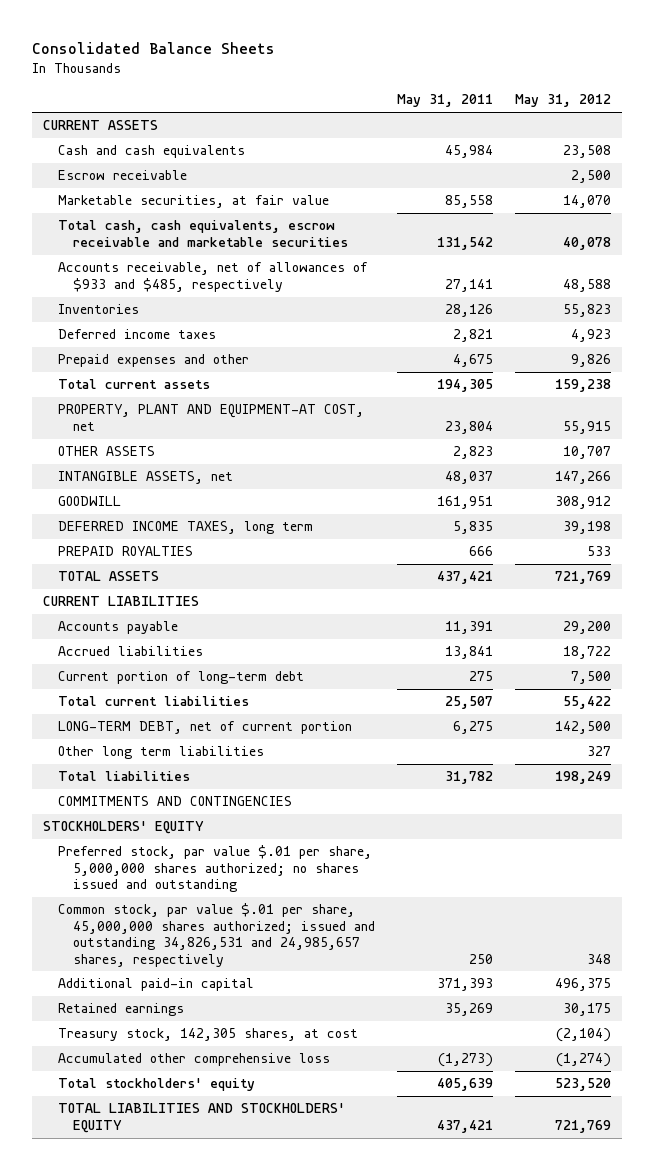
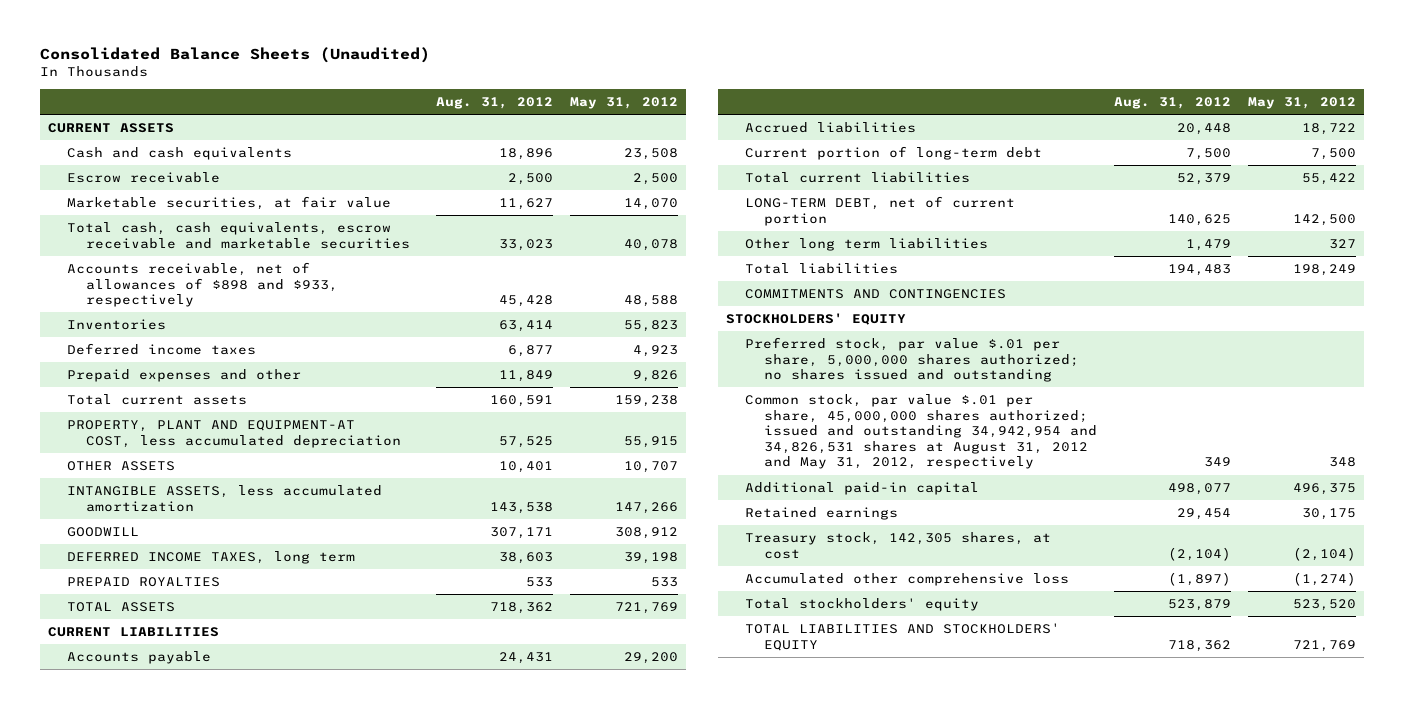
- Consolidated Balance Sheets
+ Consolidated Balance Sheets (Unaudited)
- | May 31, 2011 | May 31, 2012
+ | Aug. 31, 2012 | May 31, 2012
- Accounts receivable, net of allowances of $933 and $485, respectively | 27,141 | 48,588
+ Accounts receivable, net of allowances of $898 and $933, respectively | 45,428 | 48,588
- PROPERTY, PLANT AND EQUIPMENT-AT COST, net | 23,804 | 55,915
+ PROPERTY, PLANT AND EQUIPMENT-AT COST, less accumulated depreciation | 57,525 | 55,915
- INTANGIBLE ASSETS, net | 48,037 | 147,266
+ INTANGIBLE ASSETS, less accumulated amortization | 143,538 | 147,266
- Common stock, par value $.01 per share, 45,000,000 shares authorized; issued and outstanding 34,826,531 and 24,985,657 shares, respectively | 250 | 348
+ Common stock, par value $.01 per share, 45,000,000 shares authorized; issued and outstanding 34,942,954 and 34,826,531 shares at August 31, 2012 and May 31, 2012, respectively | 349 | 348

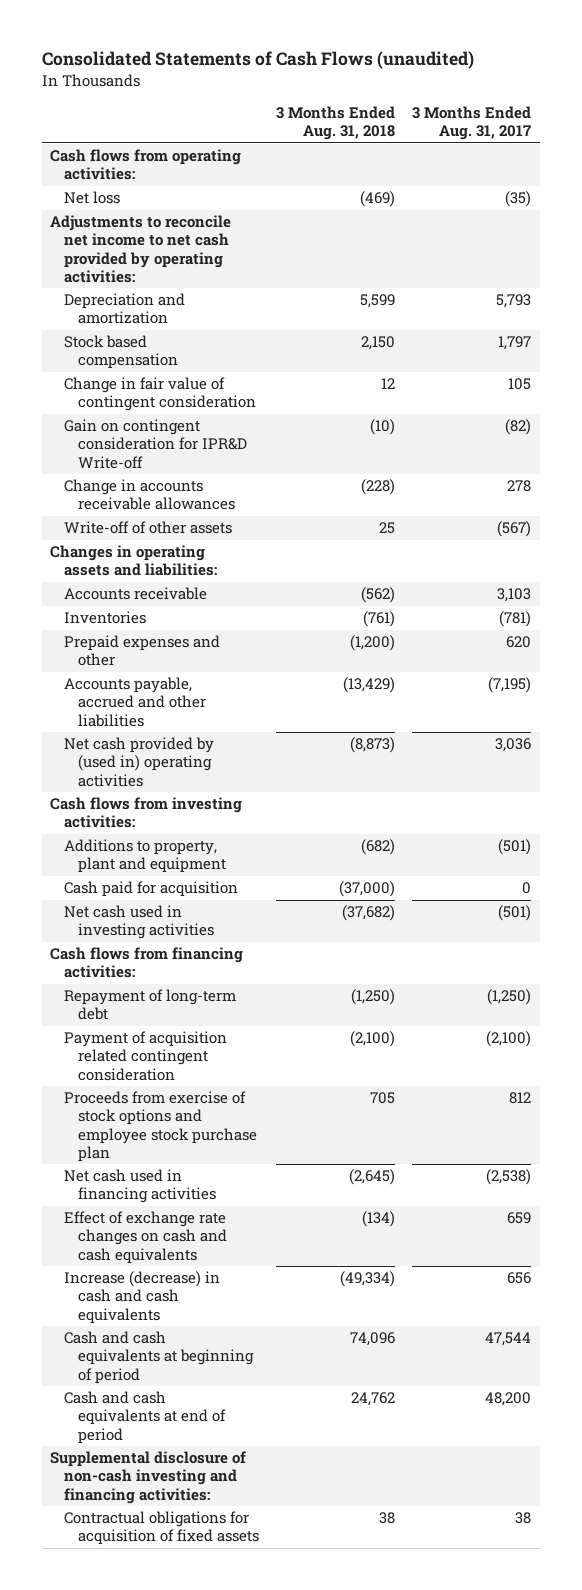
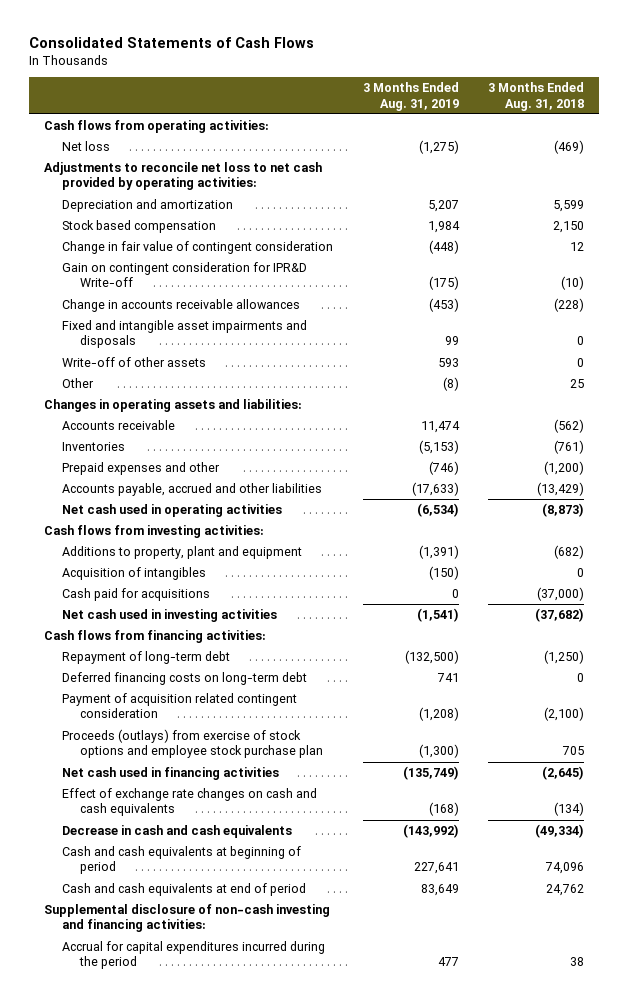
- Consolidated Statements of Cash Flows (unaudited)
+ Consolidated Statements of Cash Flows
- | 3 Months Ended Aug. 31, 2018 | 3 Months Ended Aug. 31, 2017
+ | 3 Months Ended Aug. 31, 2019 | 3 Months Ended Aug. 31, 2018
- Adjustments to reconcile net income to net cash provided by operating activities:
+ Adjustments to reconcile net loss to net cash provided by operating activities:
- Write-off of other assets | 25 | (567)
+ Fixed and intangible asset impairments and disposals | 99 | 0
+ Write-off of other assets | 593 | 0
+ Other | (8) | 25
- Net cash provided by (used in) operating activities | (8,873) | 3,036
+ Net cash used in operating activities | (6,534) | (8,873)
- Cash paid for acquisition | (37,000) | 0
+ Acquisition of intangibles | (150) | 0
+ Cash paid for acquisitions | 0 | (37,000)
+ Deferred financing costs on long-term debt | 741 | 0
- Proceeds from exercise of stock options and employee stock purchase plan | 705 | 812
+ Proceeds (outlays) from exercise of stock options and employee stock purchase plan | (1,300) | 705
- Increase (decrease) in cash and cash equivalents | (49,334) | 656
+ Decrease in cash and cash equivalents | (143,992) | (49,334)
- Contractual obligations for acquisition of fixed assets | 38 | 38
+ Accrual for capital expenditures incurred during the period | 477 | 38

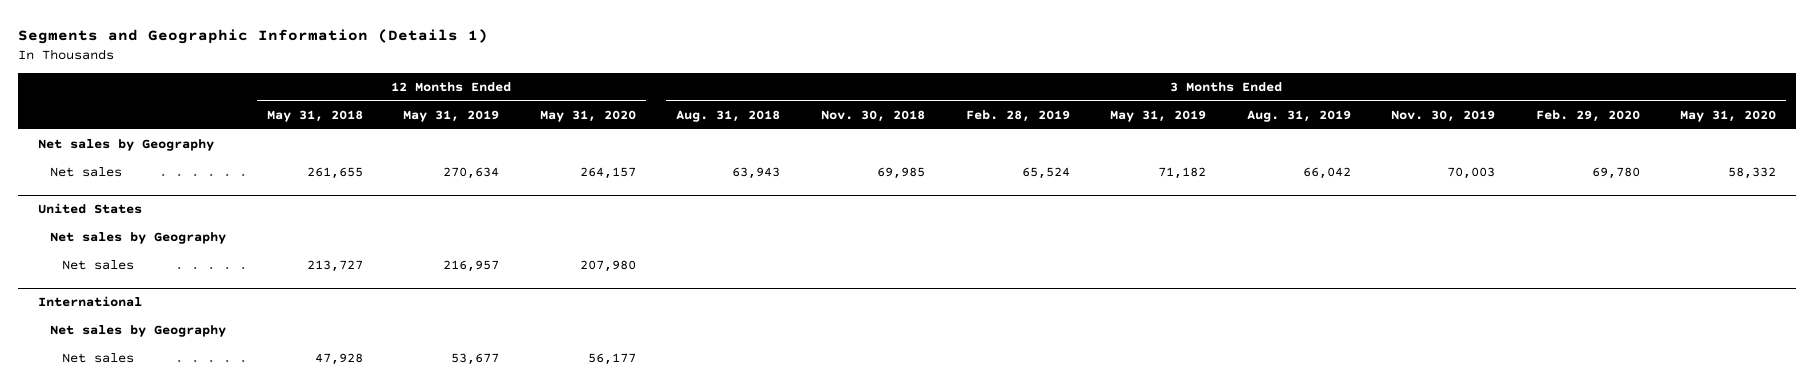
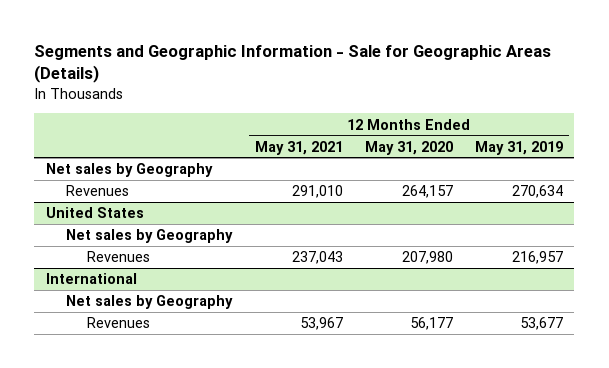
- Segments and Geographic Information (Details 1)
+ Segments and Geographic Information - Sale for Geographic Areas (Details)
- | 12 Months Ended May 31, 2018 | 12 Months Ended May 31, 2019 | 12 Months Ended May 31, 2020 | 3 Months Ended Aug. 31, 2018 | 3 Months Ended Nov. 30, 2018 | 3 Months Ended Feb. 28, 2019 | 3 Months Ended May 31, 2019 | 3 Months Ended Aug. 31, 2019 | 3 Months Ended Nov. 30, 2019 | 3 Months Ended Feb. 29, 2020 | 3 Months Ended May 31, 2020
+ | 12 Months Ended May 31, 2021 | 12 Months Ended May 31, 2020 | 12 Months Ended May 31, 2019
- Net sales | 261,655 | 270,634 | 264,157 | 63,943 | 69,985 | 65,524 | 71,182 | 66,042 | 70,003 | 69,780 | 58,332
+ Revenues | 291,010 | 264,157 | 270,634
@ United States
- Net sales | 213,727 | 216,957 | 207,980 | | | | | | | |
+ Revenues | 237,043 | 207,980 | 216,957
@ International
- Net sales | 47,928 | 53,677 | 56,177 | | | | | | | |
+ Revenues | 53,967 | 56,177 | 53,677

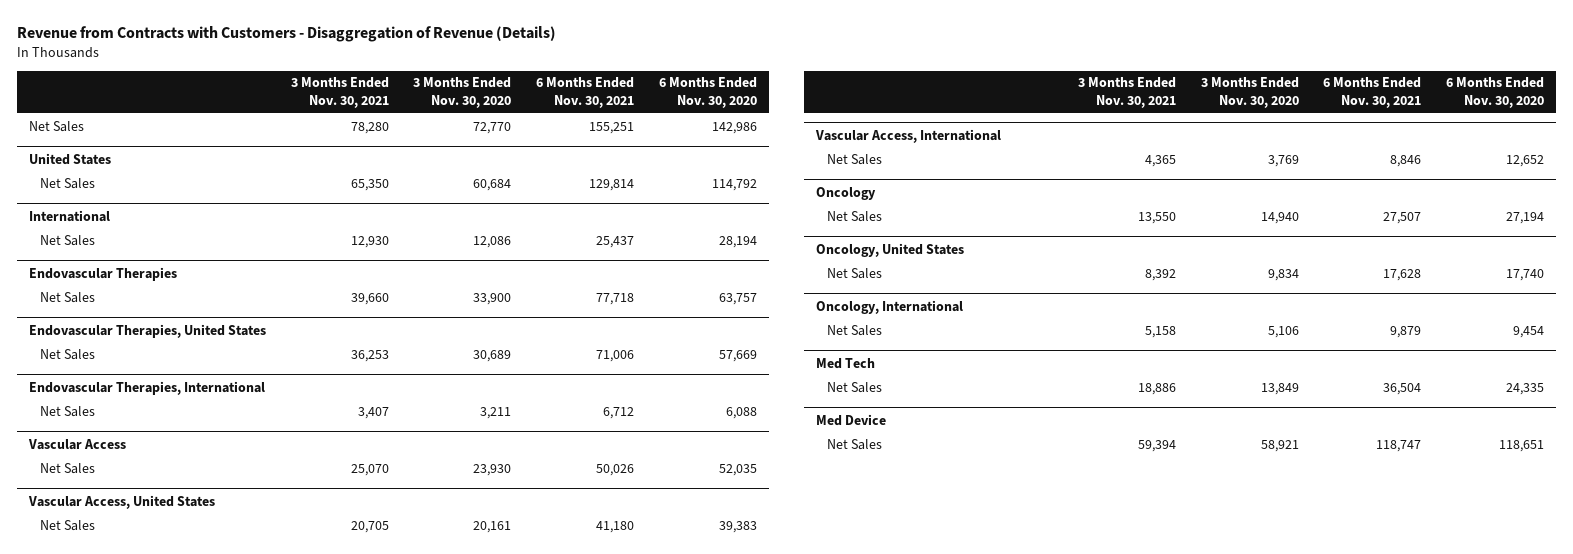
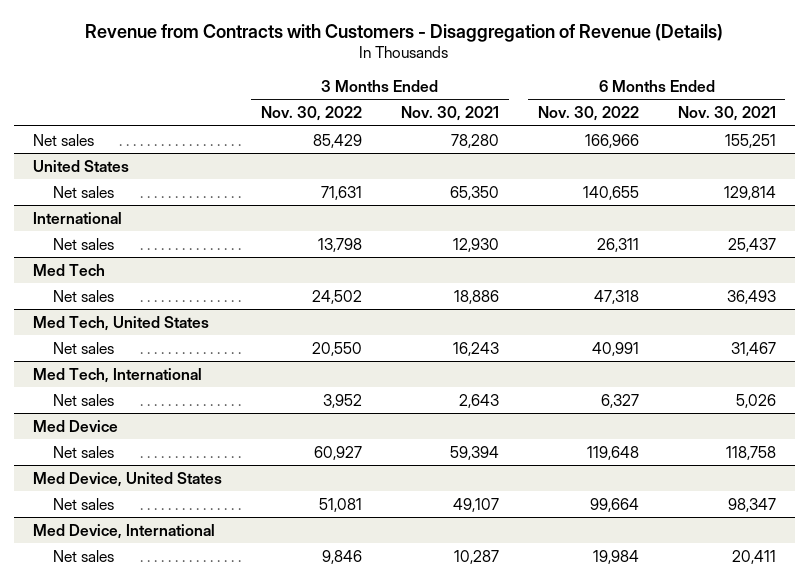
- | 3 Months Ended Nov. 30, 2021 | 3 Months Ended Nov. 30, 2020 | 6 Months Ended Nov. 30, 2021 | 6 Months Ended Nov. 30, 2020
+ | 3 Months Ended Nov. 30, 2022 | 3 Months Ended Nov. 30, 2021 | 6 Months Ended Nov. 30, 2022 | 6 Months Ended Nov. 30, 2021
- Net Sales | 78,280 | 72,770 | 155,251 | 142,986
+ Net sales | 85,429 | 78,280 | 166,966 | 155,251
@ United States
- Net Sales | 65,350 | 60,684 | 129,814 | 114,792
+ Net sales | 71,631 | 65,350 | 140,655 | 129,814
@ International
- Net Sales | 12,930 | 12,086 | 25,437 | 28,194
- Endovascular Therapies
- Net Sales | 39,660 | 33,900 | 77,718 | 63,757
- Endovascular Therapies, United States
- Net Sales | 36,253 | 30,689 | 71,006 | 57,669
- Endovascular Therapies, International
- Net Sales | 3,407 | 3,211 | 6,712 | 6,088
- Vascular Access
- Net Sales | 25,070 | 23,930 | 50,026 | 52,035
- Vascular Access, United States
- Net Sales | 20,705 | 20,161 | 41,180 | 39,383
- Vascular Access, International
- Net Sales | 4,365 | 3,769 | 8,846 | 12,652
- Oncology
- Net Sales | 13,550 | 14,940 | 27,507 | 27,194
- Oncology, United States
- Net Sales | 8,392 | 9,834 | 17,628 | 17,740
- Oncology, International
- Net Sales | 5,158 | 5,106 | 9,879 | 9,454
@ International
+ Net sales | 13,798 | 12,930 | 26,311 | 25,437
@ Med Tech
- Net Sales | 18,886 | 13,849 | 36,504 | 24,335
+ Net sales | 24,502 | 18,886 | 47,318 | 36,493
+ Med Tech, United States
+ Net sales | 20,550 | 16,243 | 40,991 | 31,467
+ Med Tech, International
+ Net sales | 3,952 | 2,643 | 6,327 | 5,026
@ Med Device
- Net Sales | 59,394 | 58,921 | 118,747 | 118,651
+ Net sales | 60,927 | 59,394 | 119,648 | 118,758
+ Med Device, United States
+ Net sales | 51,081 | 49,107 | 99,664 | 98,347
+ Med Device, International
+ Net sales | 9,846 | 10,287 | 19,984 | 20,411

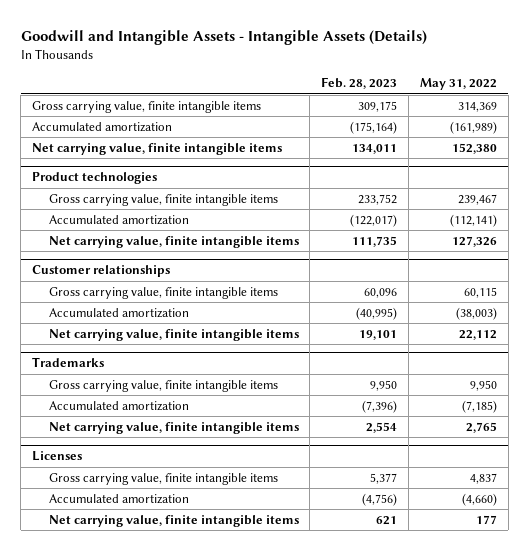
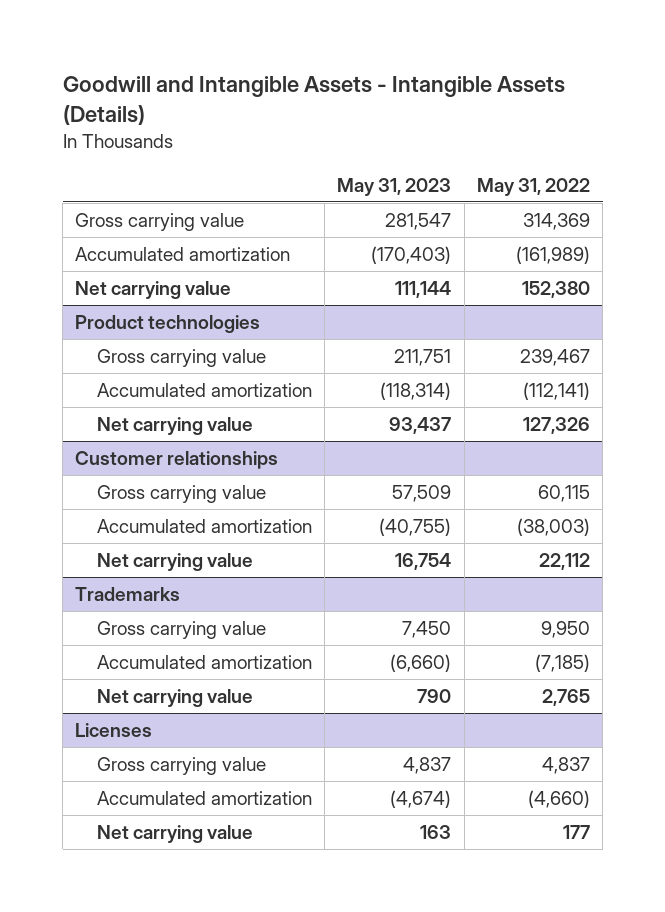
- | Feb. 28, 2023 | May 31, 2022
+ | May 31, 2023 | May 31, 2022
- Gross carrying value, finite intangible items | 309,175 | 314,369
+ Gross carrying value | 281,547 | 314,369
- Net carrying value, finite intangible items | 134,011 | 152,380
+ Net carrying value | 111,144 | 152,380
@ Product technologies
- Gross carrying value, finite intangible items | 233,752 | 239,467
+ Gross carrying value | 211,751 | 239,467
- Net carrying value, finite intangible items | 111,735 | 127,326
+ Net carrying value | 93,437 | 127,326
@ Customer relationships
- Gross carrying value, finite intangible items | 60,096 | 60,115
+ Gross carrying value | 57,509 | 60,115
- Net carrying value, finite intangible items | 19,101 | 22,112
+ Net carrying value | 16,754 | 22,112
@ Trademarks
- Gross carrying value, finite intangible items | 9,950 | 9,950
+ Gross carrying value | 7,450 | 9,950
- Net carrying value, finite intangible items | 2,554 | 2,765
+ Net carrying value | 790 | 2,765
@ Licenses
- Gross carrying value, finite intangible items | 5,377 | 4,837
+ Gross carrying value | 4,837 | 4,837
- Net carrying value, finite intangible items | 621 | 177
+ Net carrying value | 163 | 177

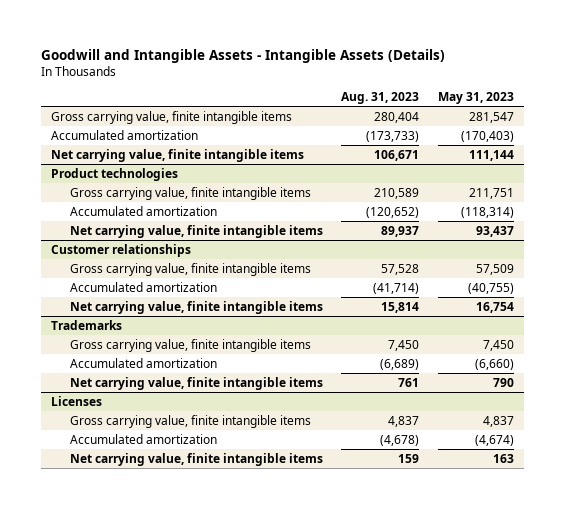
- | May 31, 2023 | May 31, 2022
+ | Aug. 31, 2023 | May 31, 2023
- Gross carrying value | 281,547 | 314,369
+ Gross carrying value, finite intangible items | 280,404 | 281,547
- Net carrying value | 111,144 | 152,380
+ Net carrying value, finite intangible items | 106,671 | 111,144
@ Product technologies
- Gross carrying value | 211,751 | 239,467
+ Gross carrying value, finite intangible items | 210,589 | 211,751
- Net carrying value | 93,437 | 127,326
+ Net carrying value, finite intangible items | 89,937 | 93,437
@ Customer relationships
- Gross carrying value | 57,509 | 60,115
+ Gross carrying value, finite intangible items | 57,528 | 57,509
- Net carrying value | 16,754 | 22,112
+ Net carrying value, finite intangible items | 15,814 | 16,754
@ Trademarks
- Gross carrying value | 7,450 | 9,950
+ Gross carrying value, finite intangible items | 7,450 | 7,450
- Net carrying value | 790 | 2,765
+ Net carrying value, finite intangible items | 761 | 790
@ Licenses
- Gross carrying value | 4,837 | 4,837
+ Gross carrying value, finite intangible items | 4,837 | 4,837
- Net carrying value | 163 | 177
+ Net carrying value, finite intangible items | 159 | 163

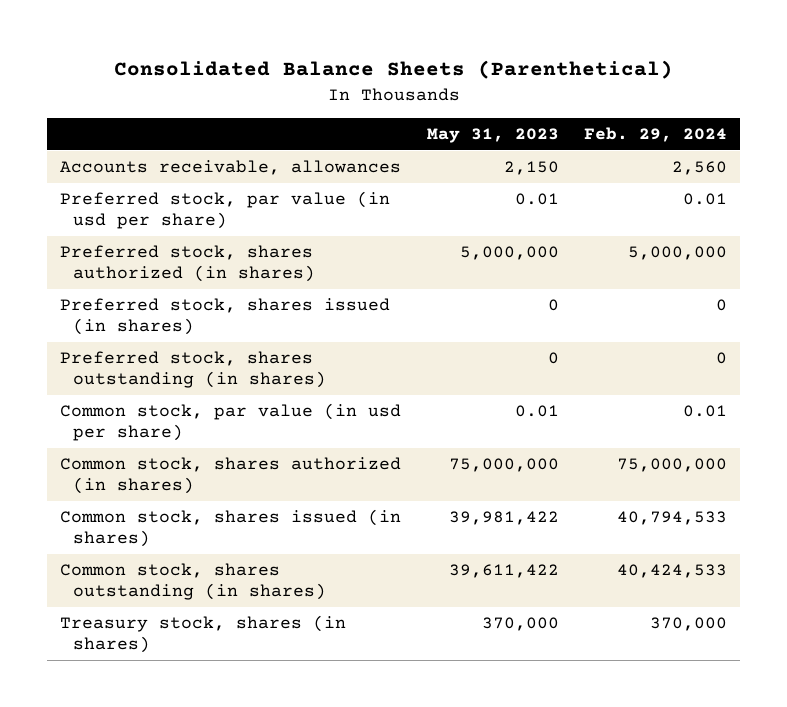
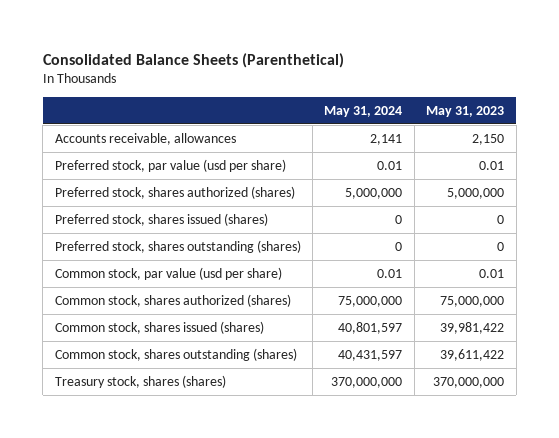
- | May 31, 2023 | Feb. 29, 2024
+ | May 31, 2024 | May 31, 2023
- Preferred stock, par value (in usd per share) | 0.01 | 0.01
- Preferred stock, shares authorized (in shares) | 5,000,000 | 5,000,000
- Preferred stock, shares issued (in shares) | 0 | 0
- Preferred stock, shares outstanding (in shares) | 0 | 0
- Common stock, par value (in usd per share) | 0.01 | 0.01
- Common stock, shares authorized (in shares) | 75,000,000 | 75,000,000
- Common stock, shares issued (in shares) | 39,981,422 | 40,794,533
- Common stock, shares outstanding (in shares) | 39,611,422 | 40,424,533
- Treasury stock, shares (in shares) | 370,000 | 370,000
+ Preferred stock, par value (usd per share) | 0.01 | 0.01
+ Preferred stock, shares authorized (shares) | 5,000,000 | 5,000,000
+ Preferred stock, shares issued (shares) | 0 | 0
+ Preferred stock, shares outstanding (shares) | 0 | 0
+ Common stock, par value (usd per share) | 0.01 | 0.01
+ Common stock, shares authorized (shares) | 75,000,000 | 75,000,000
+ Common stock, shares issued (shares) | 40,801,597 | 39,981,422
+ Common stock, shares outstanding (shares) | 40,431,597 | 39,611,422
+ Treasury stock, shares (shares) | 370,000,000 | 370,000,000

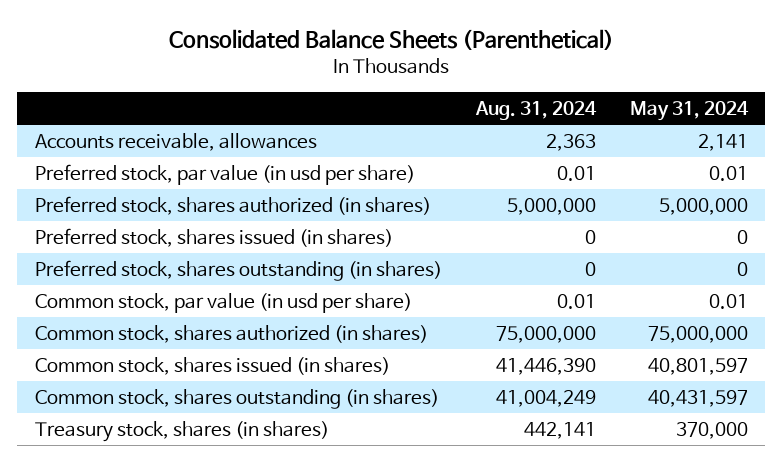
- | May 31, 2024 | May 31, 2023
+ | Aug. 31, 2024 | May 31, 2024
- Preferred stock, par value (usd per share) | 0.01 | 0.01
- Preferred stock, shares authorized (shares) | 5,000,000 | 5,000,000
- Preferred stock, shares issued (shares) | 0 | 0
- Preferred stock, shares outstanding (shares) | 0 | 0
- Common stock, par value (usd per share) | 0.01 | 0.01
- Common stock, shares authorized (shares) | 75,000,000 | 75,000,000
- Common stock, shares issued (shares) | 40,801,597 | 39,981,422
- Common stock, shares outstanding (shares) | 40,431,597 | 39,611,422
- Treasury stock, shares (shares) | 370,000,000 | 370,000,000
+ Preferred stock, par value (in usd per share) | 0.01 | 0.01
+ Preferred stock, shares authorized (in shares) | 5,000,000 | 5,000,000
+ Preferred stock, shares issued (in shares) | 0 | 0
+ Preferred stock, shares outstanding (in shares) | 0 | 0
+ Common stock, par value (in usd per share) | 0.01 | 0.01
+ Common stock, shares authorized (in shares) | 75,000,000 | 75,000,000
+ Common stock, shares issued (in shares) | 41,446,390 | 40,801,597
+ Common stock, shares outstanding (in shares) | 41,004,249 | 40,431,597
+ Treasury stock, shares (in shares) | 442,141 | 370,000

